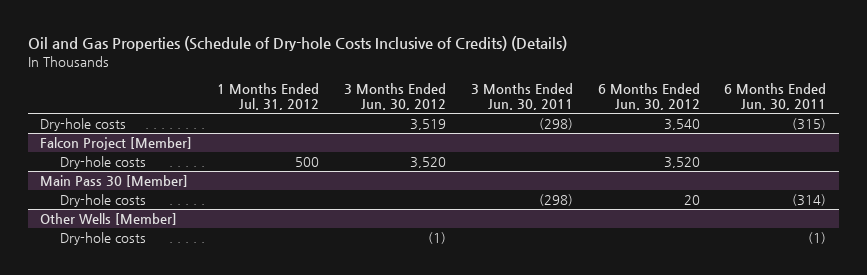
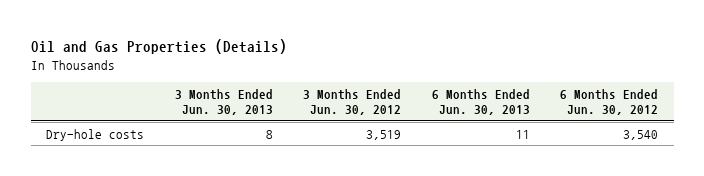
- Oil and Gas Properties (Schedule of Dry-hole Costs Inclusive of Credits) (Details)
+ Oil and Gas Properties (Details)
- | 1 Months Ended Jul. 31, 2012 | 3 Months Ended Jun. 30, 2012 | 3 Months Ended Jun. 30, 2011 | 6 Months Ended Jun. 30, 2012 | 6 Months Ended Jun. 30, 2011
+ | 3 Months Ended Jun. 30, 2013 | 3 Months Ended Jun. 30, 2012 | 6 Months Ended Jun. 30, 2013 | 6 Months Ended Jun. 30, 2012
- Falcon Project [Member]
- Dry-hole costs | 500 | 3,520 | | 3,520 |
- Main Pass 30 [Member]
- Dry-hole costs | | | (298) | 20 | (314)
- Other Wells [Member]
- Dry-hole costs | | (1) | | | (1)

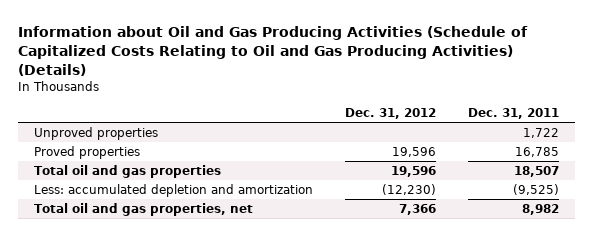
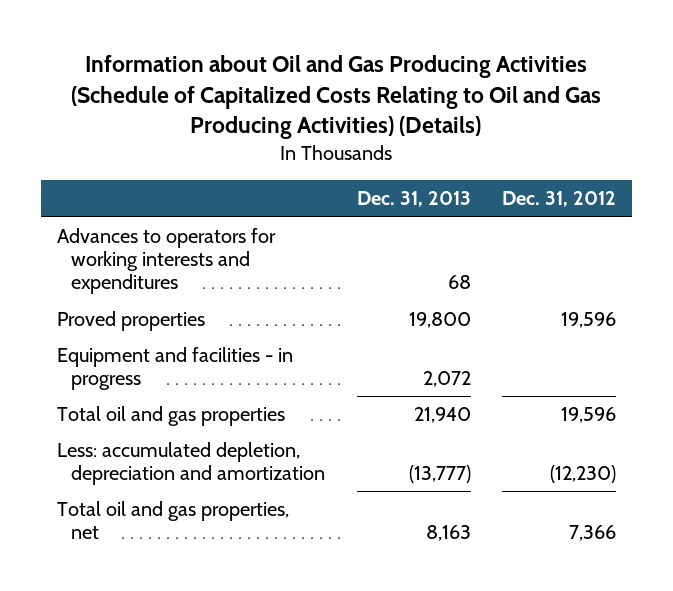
- | Dec. 31, 2012 | Dec. 31, 2011
+ | Dec. 31, 2013 | Dec. 31, 2012
- Unproved properties | | 1,722
+ Advances to operators for working interests and expenditures | 68 |
+ Equipment and facilities - in progress | 2,072 |
- Less: accumulated depletion and amortization | (12,230) | (9,525)
+ Less: accumulated depletion, depreciation and amortization | (13,777) | (12,230)

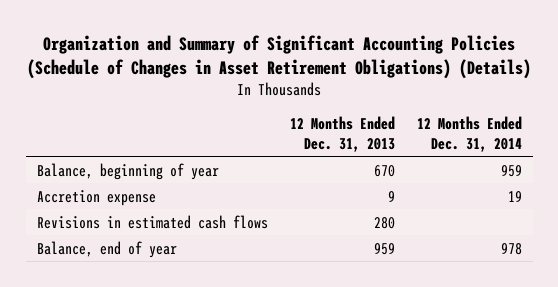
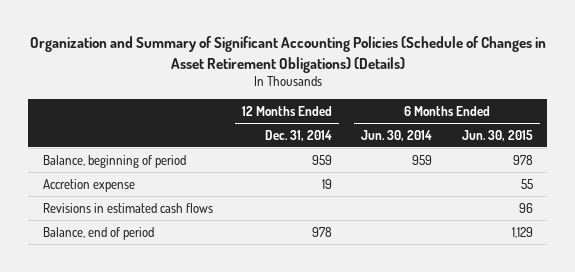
- | 12 Months Ended Dec. 31, 2013 | 12 Months Ended Dec. 31, 2014
+ | 12 Months Ended Dec. 31, 2014 | 6 Months Ended Jun. 30, 2014 | 6 Months Ended Jun. 30, 2015
- Balance, beginning of year | 670 | 959
+ Balance, beginning of period | 959 | 959 | 978
- Balance, end of year | 959 | 978
+ Balance, end of period | 978 | | 1,129

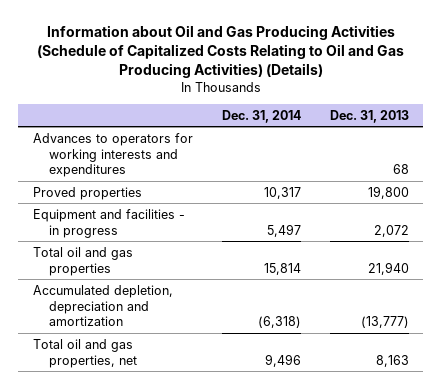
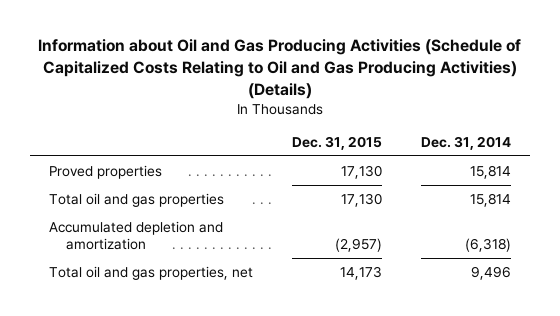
- | Dec. 31, 2014 | Dec. 31, 2013
+ | Dec. 31, 2015 | Dec. 31, 2014
- Advances to operators for working interests and expenditures | | 68
- Proved properties | 10,317 | 19,800
- Equipment and facilities - in progress | 5,497 | 2,072
+ Proved properties | 17,130 | 15,814
- Accumulated depletion, depreciation and amortization | (6,318) | (13,777)
+ Accumulated depletion and amortization | (2,957) | (6,318)

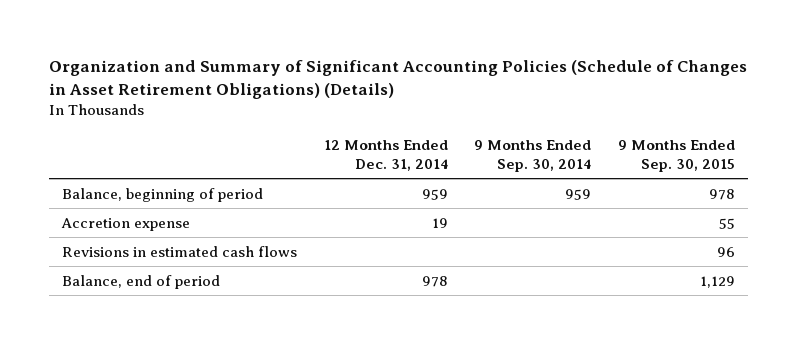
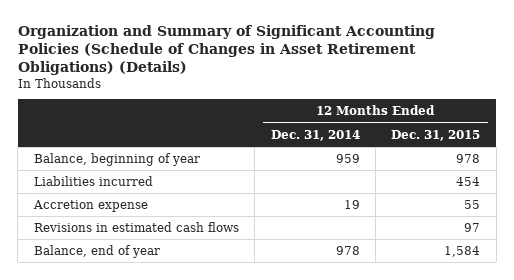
- | 12 Months Ended Dec. 31, 2014 | 9 Months Ended Sep. 30, 2014 | 9 Months Ended Sep. 30, 2015
+ | 12 Months Ended Dec. 31, 2014 | 12 Months Ended Dec. 31, 2015
- Balance, beginning of period | 959 | 959 | 978
+ Balance, beginning of year | 959 | 978
+ Liabilities incurred | | 454
- Balance, end of period | 978 | | 1,129
+ Balance, end of year | 978 | 1,584

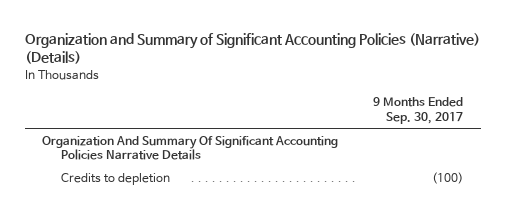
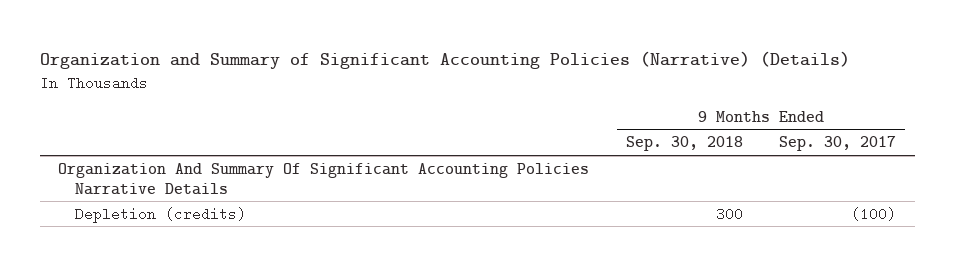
- | 9 Months Ended Sep. 30, 2017
+ | 9 Months Ended Sep. 30, 2018 | 9 Months Ended Sep. 30, 2017
- Credits to depletion | (100)
+ Depletion (credits) | 300 | (100)

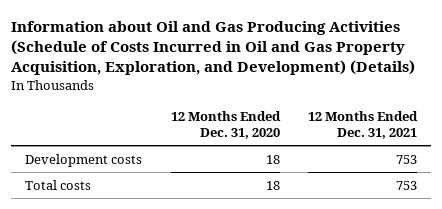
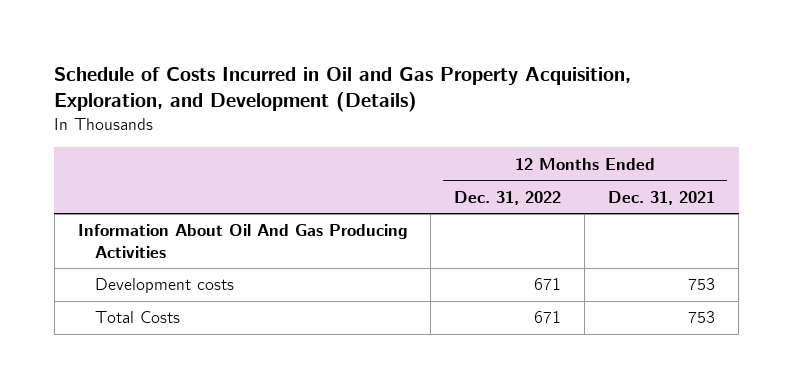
- Information about Oil and Gas Producing Activities (Schedule of Costs Incurred in Oil and Gas Property Acquisition, Exploration, and Development) (Details)
+ Schedule of Costs Incurred in Oil and Gas Property Acquisition, Exploration, and Development (Details)
- | 12 Months Ended Dec. 31, 2020 | 12 Months Ended Dec. 31, 2021
+ | 12 Months Ended Dec. 31, 2022 | 12 Months Ended Dec. 31, 2021
+ Information About Oil And Gas Producing Activities
- Total costs | 18 | 753
+ Total Costs | 671 | 753

